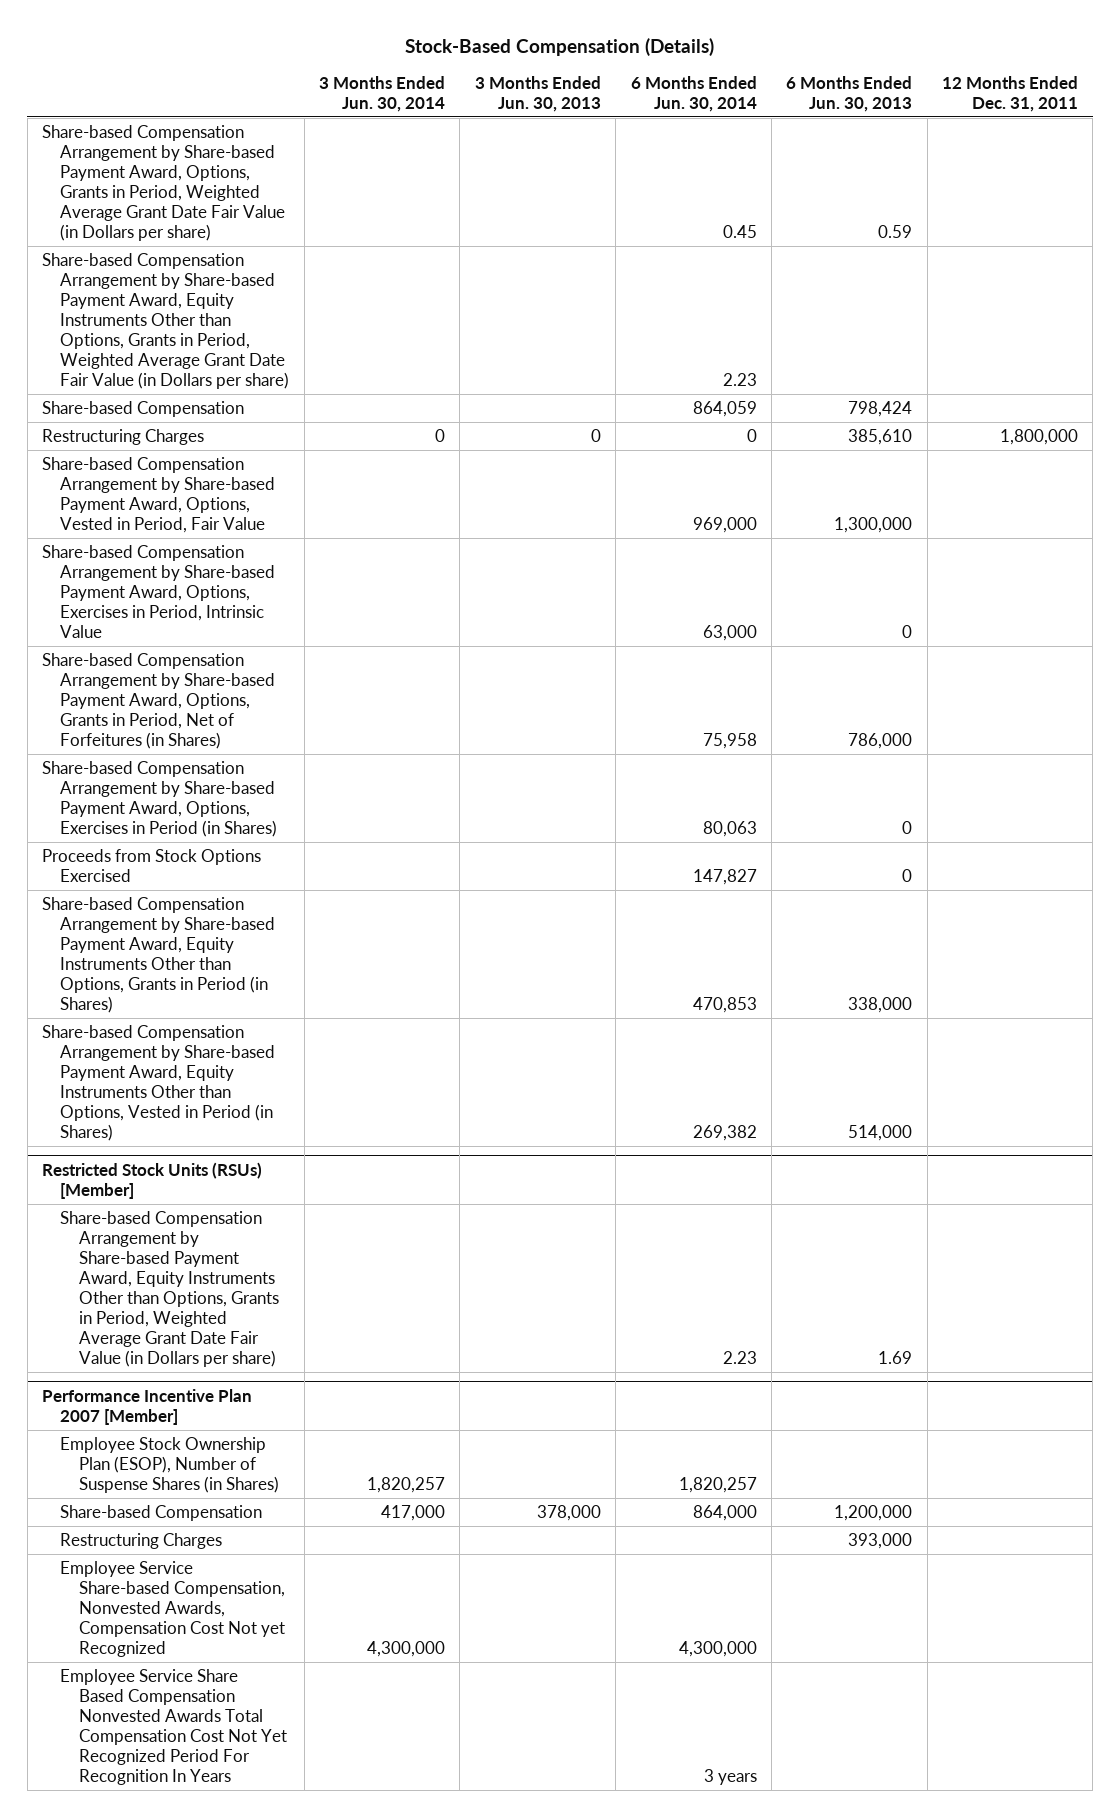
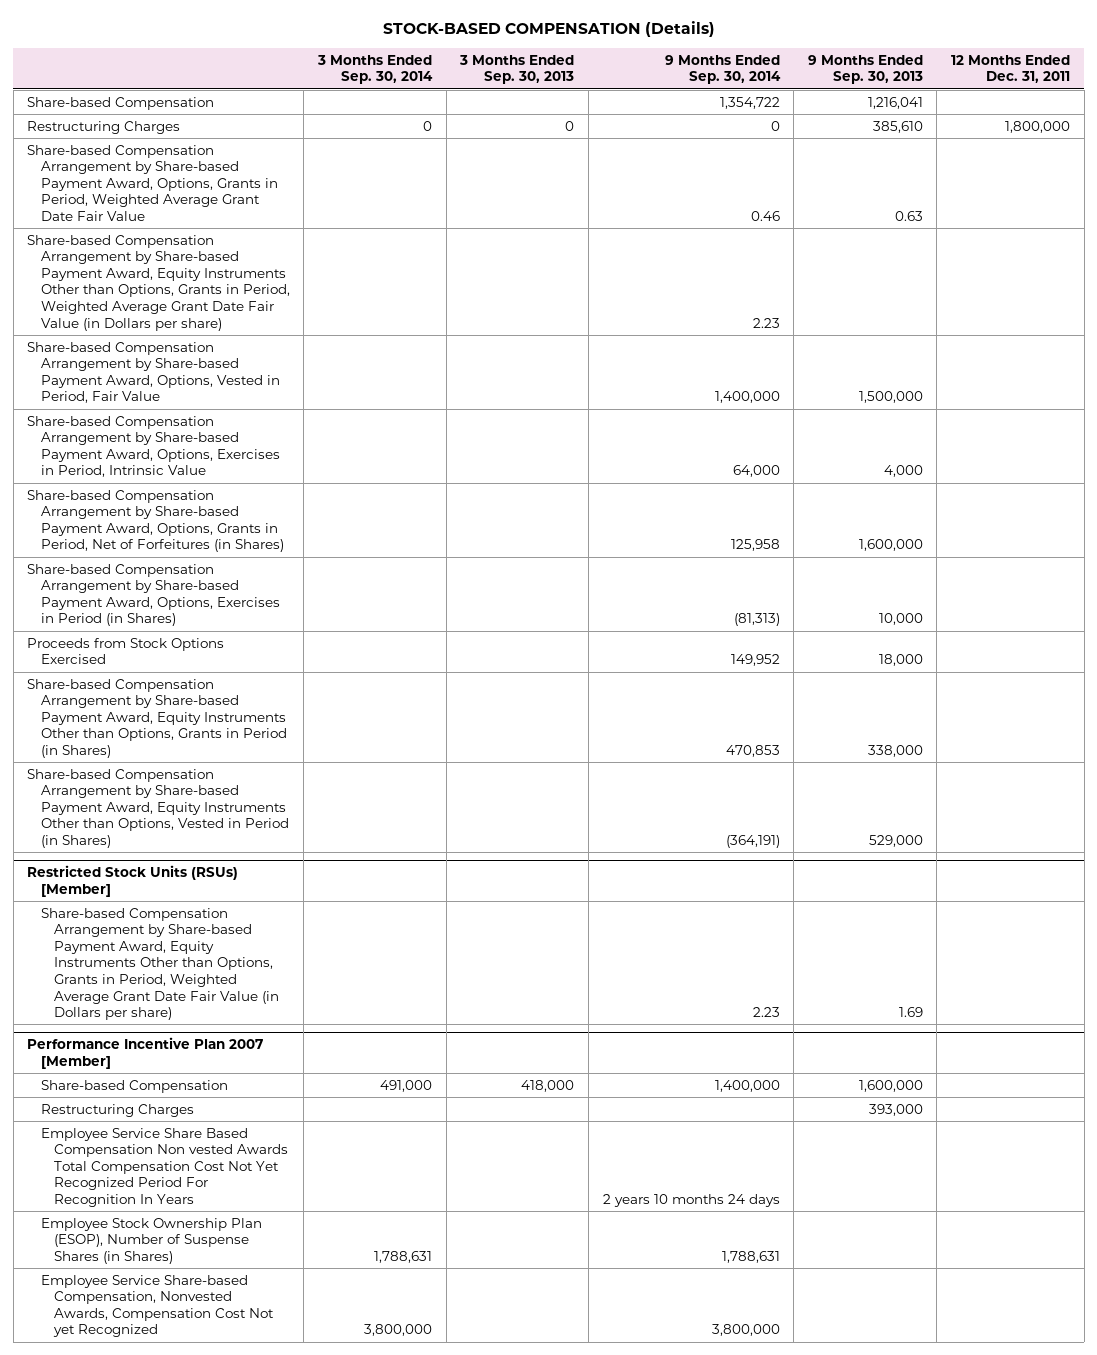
- Stock-Based Compensation (Details)
+ STOCK-BASED COMPENSATION (Details)
- | 3 Months Ended Jun. 30, 2014 | 3 Months Ended Jun. 30, 2013 | 6 Months Ended Jun. 30, 2014 | 6 Months Ended Jun. 30, 2013 | 12 Months Ended Dec. 31, 2011
+ | 3 Months Ended Sep. 30, 2014 | 3 Months Ended Sep. 30, 2013 | 9 Months Ended Sep. 30, 2014 | 9 Months Ended Sep. 30, 2013 | 12 Months Ended Dec. 31, 2011
- Share-based Compensation Arrangement by Share-based Payment Award, Options, Grants in Period, Weighted Average Grant Date Fair Value (in Dollars per share) | | | 0.45 | 0.59 |
+ Share-based Compensation Arrangement by Share-based Payment Award, Options, Grants in Period, Weighted Average Grant Date Fair Value | | | 0.46 | 0.63 |
moved down: Share-based Compensation Arrangement by Share-based Payment Award, Equity Instruments Other than Options, Grants in Period, Weighted Average Grant Date Fair Value (in Dollars per share) | | | 2.23 | |
@ Performance Incentive Plan 2007 [Member]
+ Employee Service Share Based Compensation Non vested Awards Total Compensation Cost Not Yet Recognized Period For Recognition In Years | | | 2 years 10 months 24 days | |
moved down: Employee Stock Ownership Plan (ESOP), Number of Suspense Shares (in Shares) | 1,788,631 | | 1,788,631 | |
- Employee Service Share Based Compensation Nonvested Awards Total Compensation Cost Not Yet Recognized Period For Recognition In Years | | | 3 years | |

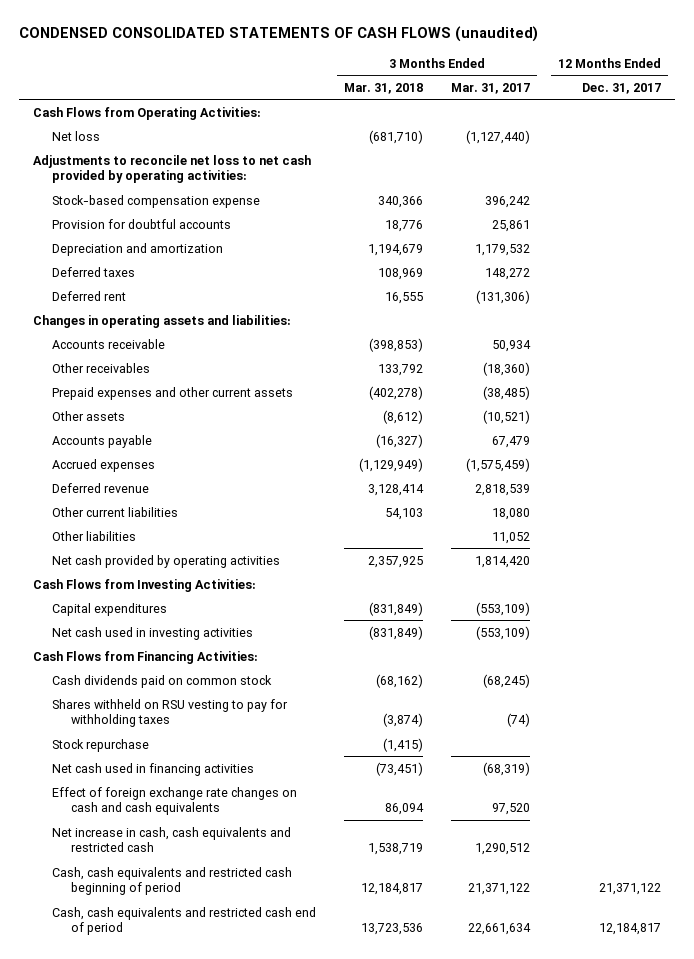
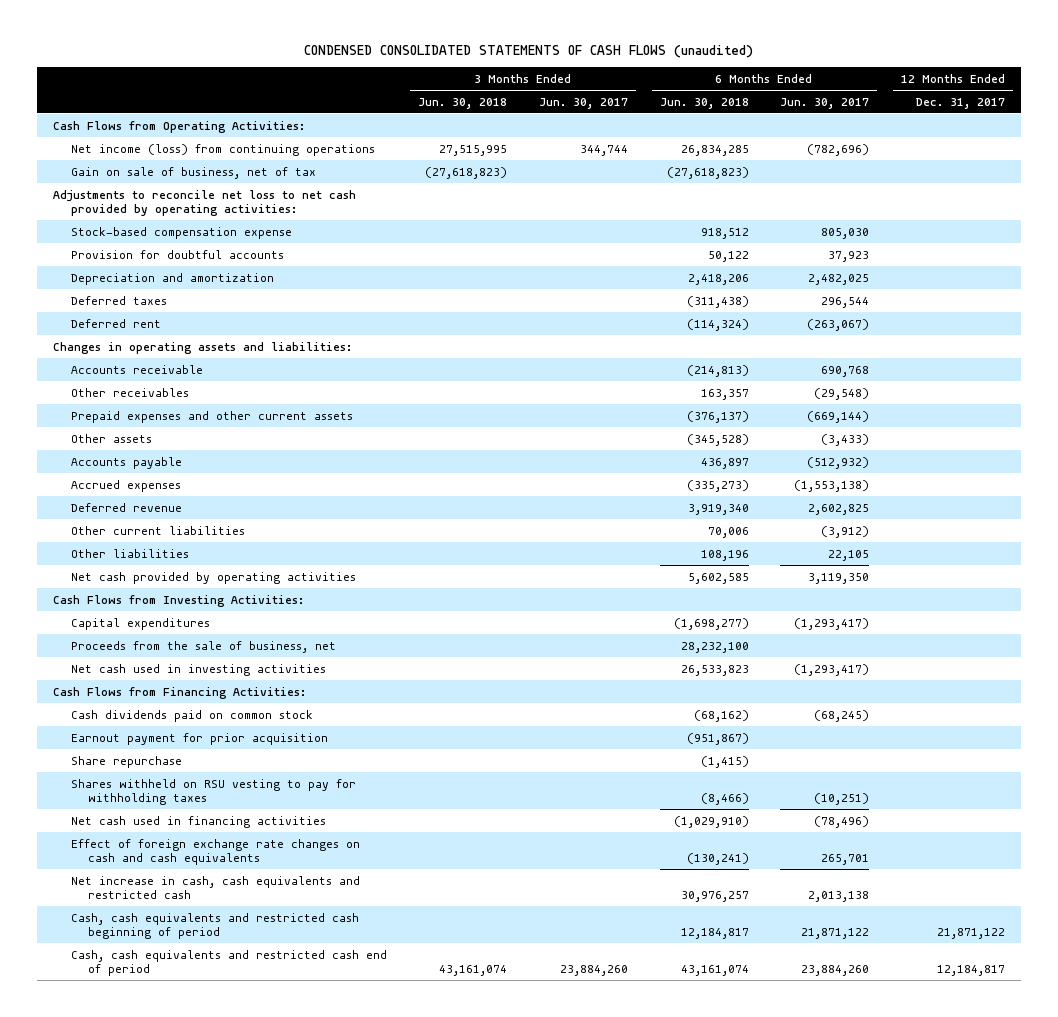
- | 3 Months Ended Mar. 31, 2018 | 3 Months Ended Mar. 31, 2017 | 12 Months Ended Dec. 31, 2017
+ | 3 Months Ended Jun. 30, 2018 | 3 Months Ended Jun. 30, 2017 | 6 Months Ended Jun. 30, 2018 | 6 Months Ended Jun. 30, 2017 | 12 Months Ended Dec. 31, 2017
- Net loss | (681,710) | (1,127,440) |
+ Net income (loss) from continuing operations | 27,515,995 | 344,744 | 26,834,285 | (782,696) |
+ Gain on sale of business, net of tax | (27,618,823) | | (27,618,823) | |
+ Proceeds from the sale of business, net | | | 28,232,100 | |
+ Earnout payment for prior acquisition | | | (951,867) | |
+ Share repurchase | | | (1,415) | |
- Stock repurchase | (1,415) | |
- Cash, cash equivalents and restricted cash beginning of period | 12,184,817 | 21,371,122 | 21,371,122
+ Cash, cash equivalents and restricted cash beginning of period | | | 12,184,817 | 21,871,122 | 21,871,122

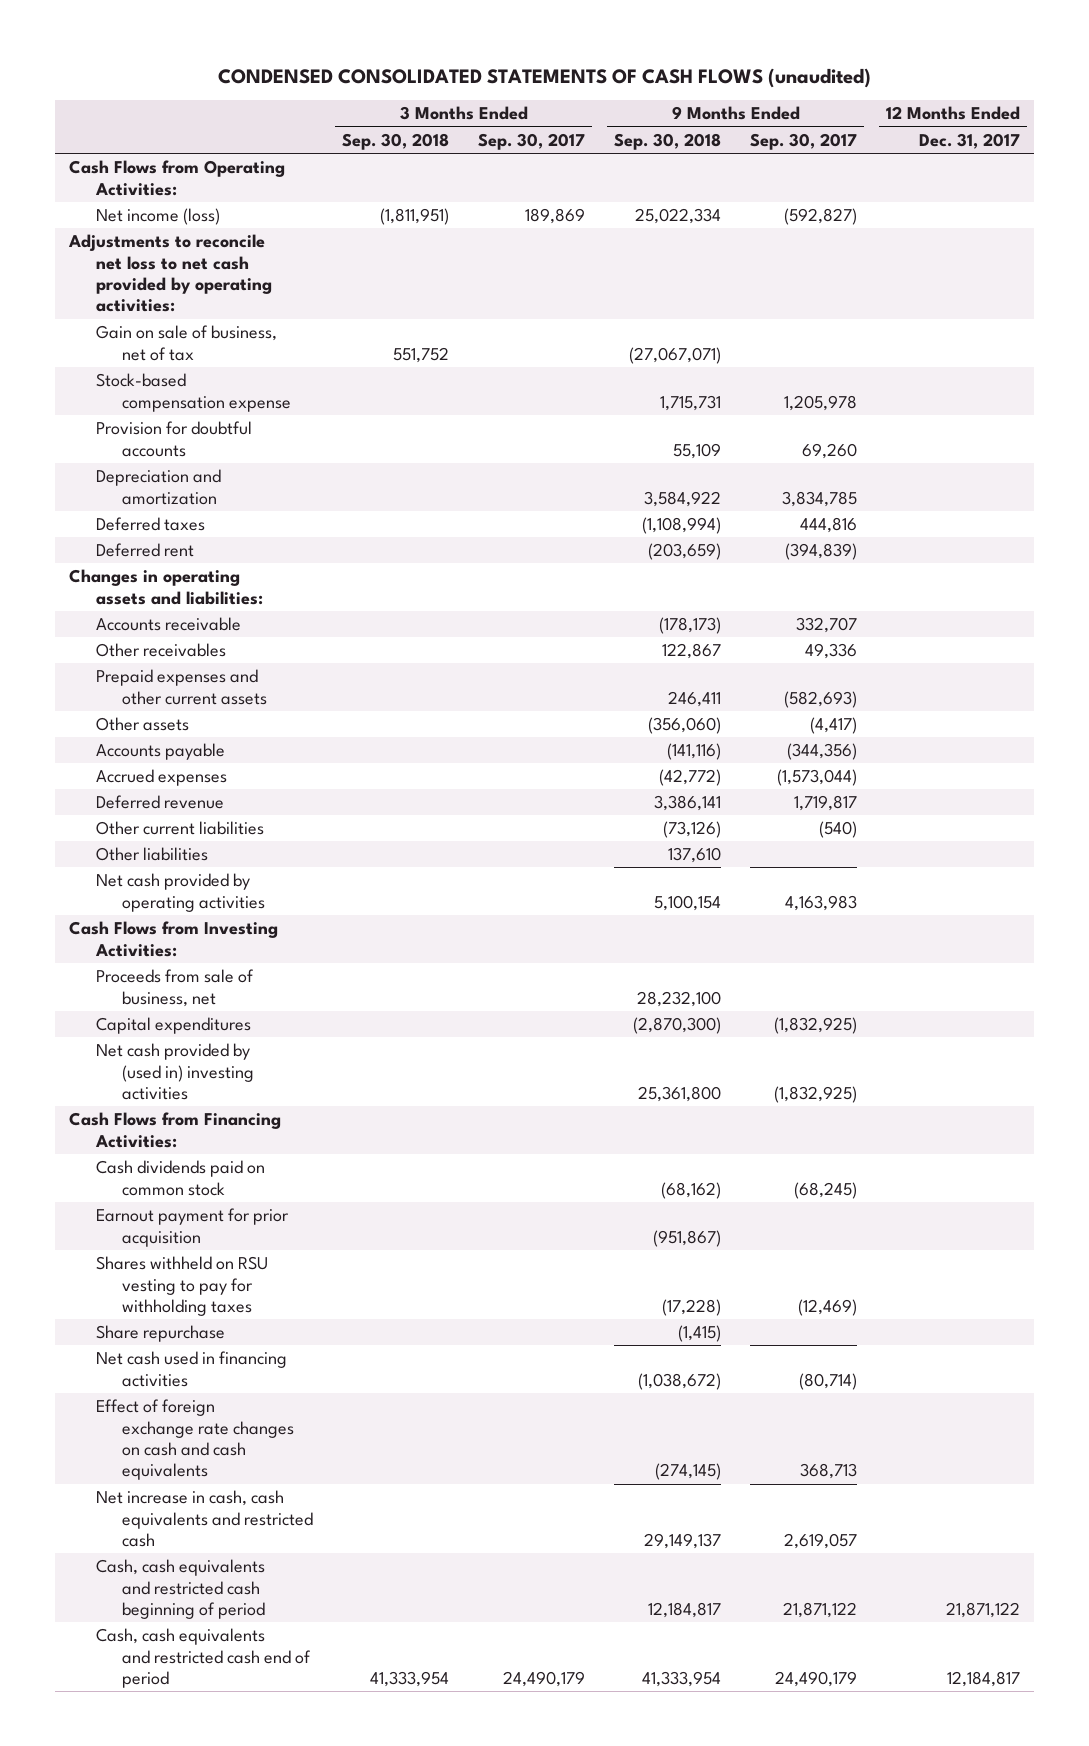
- | 3 Months Ended Jun. 30, 2018 | 3 Months Ended Jun. 30, 2017 | 6 Months Ended Jun. 30, 2018 | 6 Months Ended Jun. 30, 2017 | 12 Months Ended Dec. 31, 2017
+ | 3 Months Ended Sep. 30, 2018 | 3 Months Ended Sep. 30, 2017 | 9 Months Ended Sep. 30, 2018 | 9 Months Ended Sep. 30, 2017 | 12 Months Ended Dec. 31, 2017
- Net income (loss) from continuing operations | 27,515,995 | 344,744 | 26,834,285 | (782,696) |
+ Net income (loss) | (1,811,951) | 189,869 | 25,022,334 | (592,827) |
moved down: Gain on sale of business, net of tax | 551,752 | | (27,067,071) | |
+ Proceeds from sale of business, net | | | 28,232,100 | |
- Proceeds from the sale of business, net | | | 28,232,100 | |
- Net cash used in investing activities | | | 26,533,823 | (1,293,417) |
+ Net cash provided by (used in) investing activities | | | 25,361,800 | (1,832,925) |
moved down: Share repurchase | | | (1,415) | |

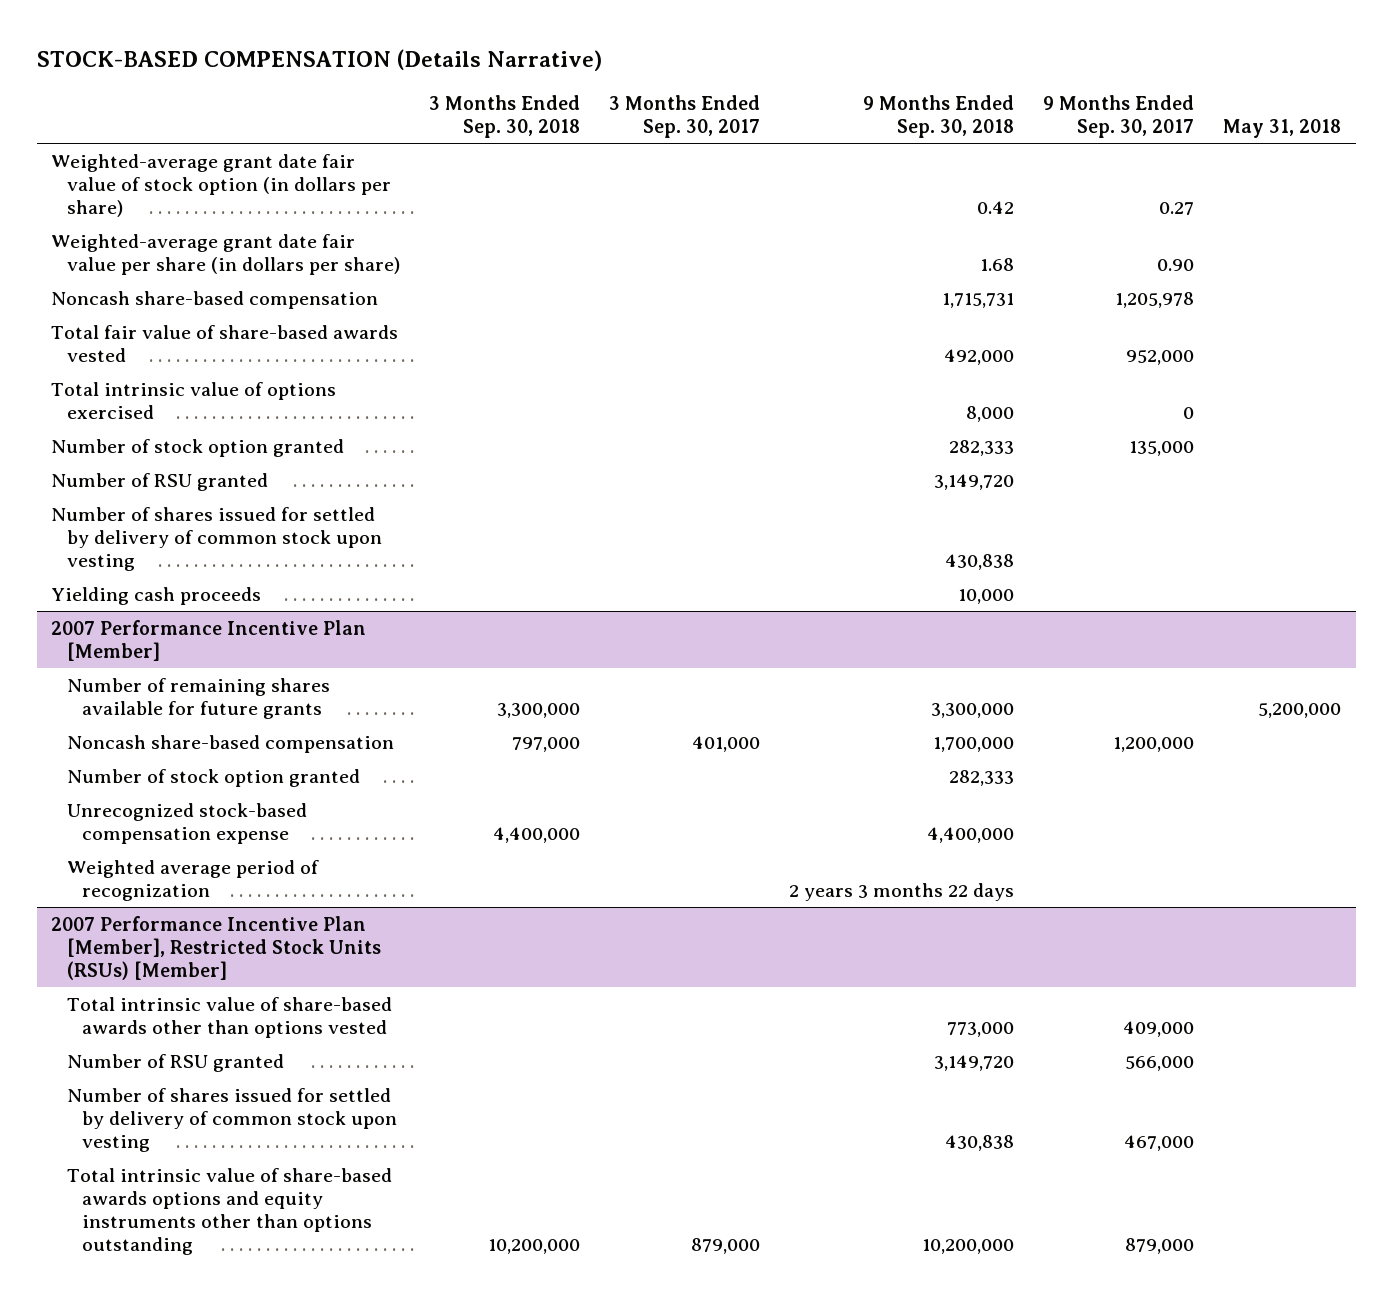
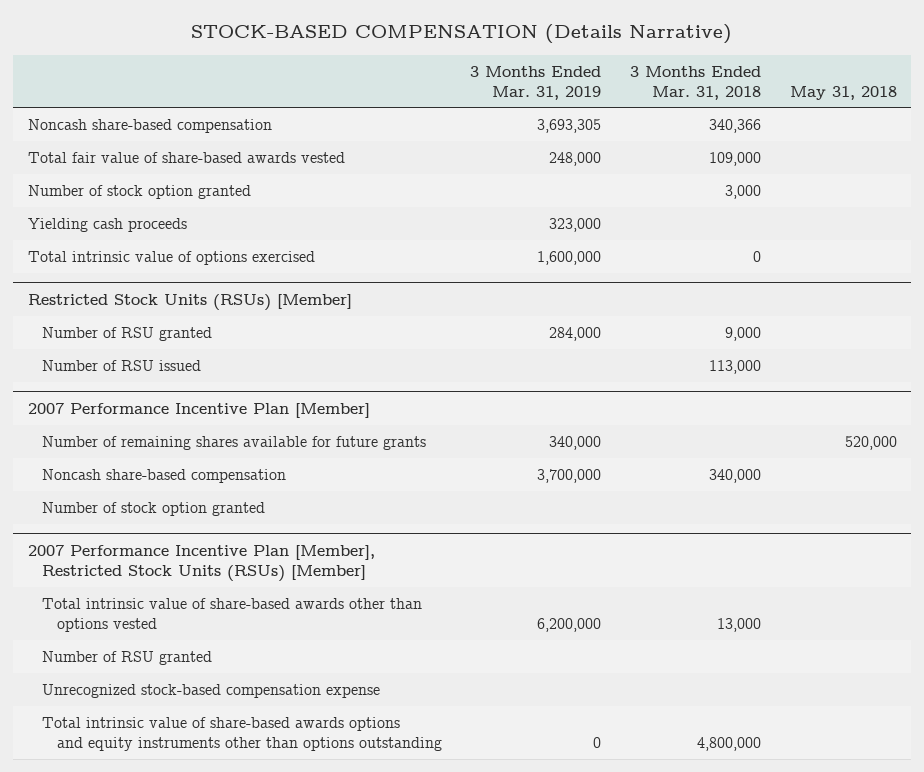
- | 3 Months Ended Sep. 30, 2018 | 3 Months Ended Sep. 30, 2017 | 9 Months Ended Sep. 30, 2018 | 9 Months Ended Sep. 30, 2017 | May 31, 2018
+ | 3 Months Ended Mar. 31, 2019 | 3 Months Ended Mar. 31, 2018 | May 31, 2018
- Weighted-average grant date fair value of stock option (in dollars per share) | | | 0.42 | 0.27 |
- Weighted-average grant date fair value per share (in dollars per share) | | | 1.68 | 0.90 |
- Number of RSU granted | | | 3,149,720 | |
- Number of shares issued for settled by delivery of common stock upon vesting | | | 430,838 | |
moved down: Total intrinsic value of options exercised | 1,600,000 | 0 |
+ Restricted Stock Units (RSUs) [Member]
+ Number of RSU granted | 284,000 | 9,000 |
+ Number of RSU issued | | 113,000 |
@ 2007 Performance Incentive Plan [Member]
- Number of remaining shares available for future grants | 3,300,000 | | 3,300,000 | | 5,200,000
+ Number of remaining shares available for future grants | 340,000 | | 520,000
- Unrecognized stock-based compensation expense | 4,400,000 | | 4,400,000 | |
- Weighted average period of recognization | | | 2 years 3 months 22 days | |
@ 2007 Performance Incentive Plan [Member], Restricted Stock Units (RSUs) [Member]
- Number of shares issued for settled by delivery of common stock upon vesting | | | 430,838 | 467,000 |
+ Unrecognized stock-based compensation expense

